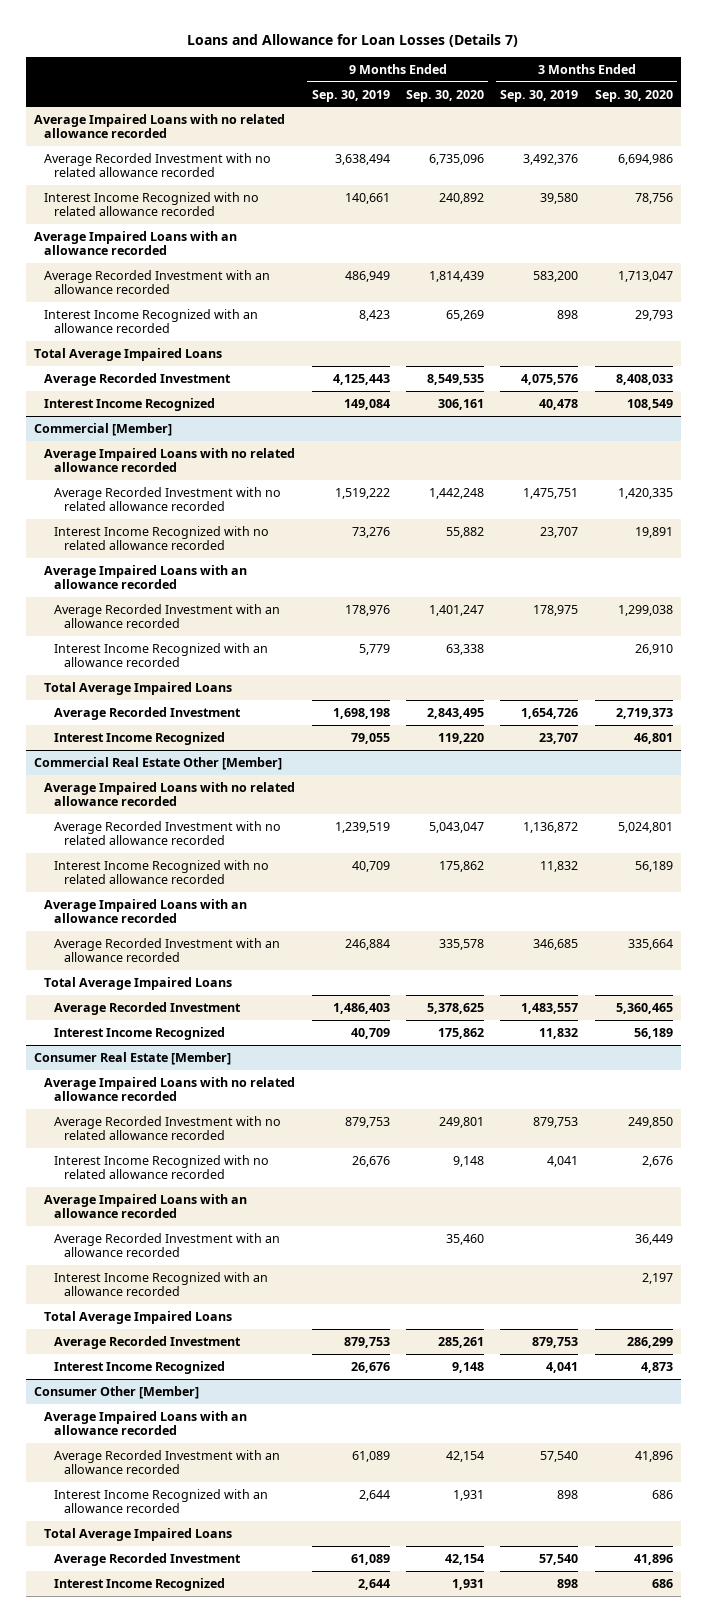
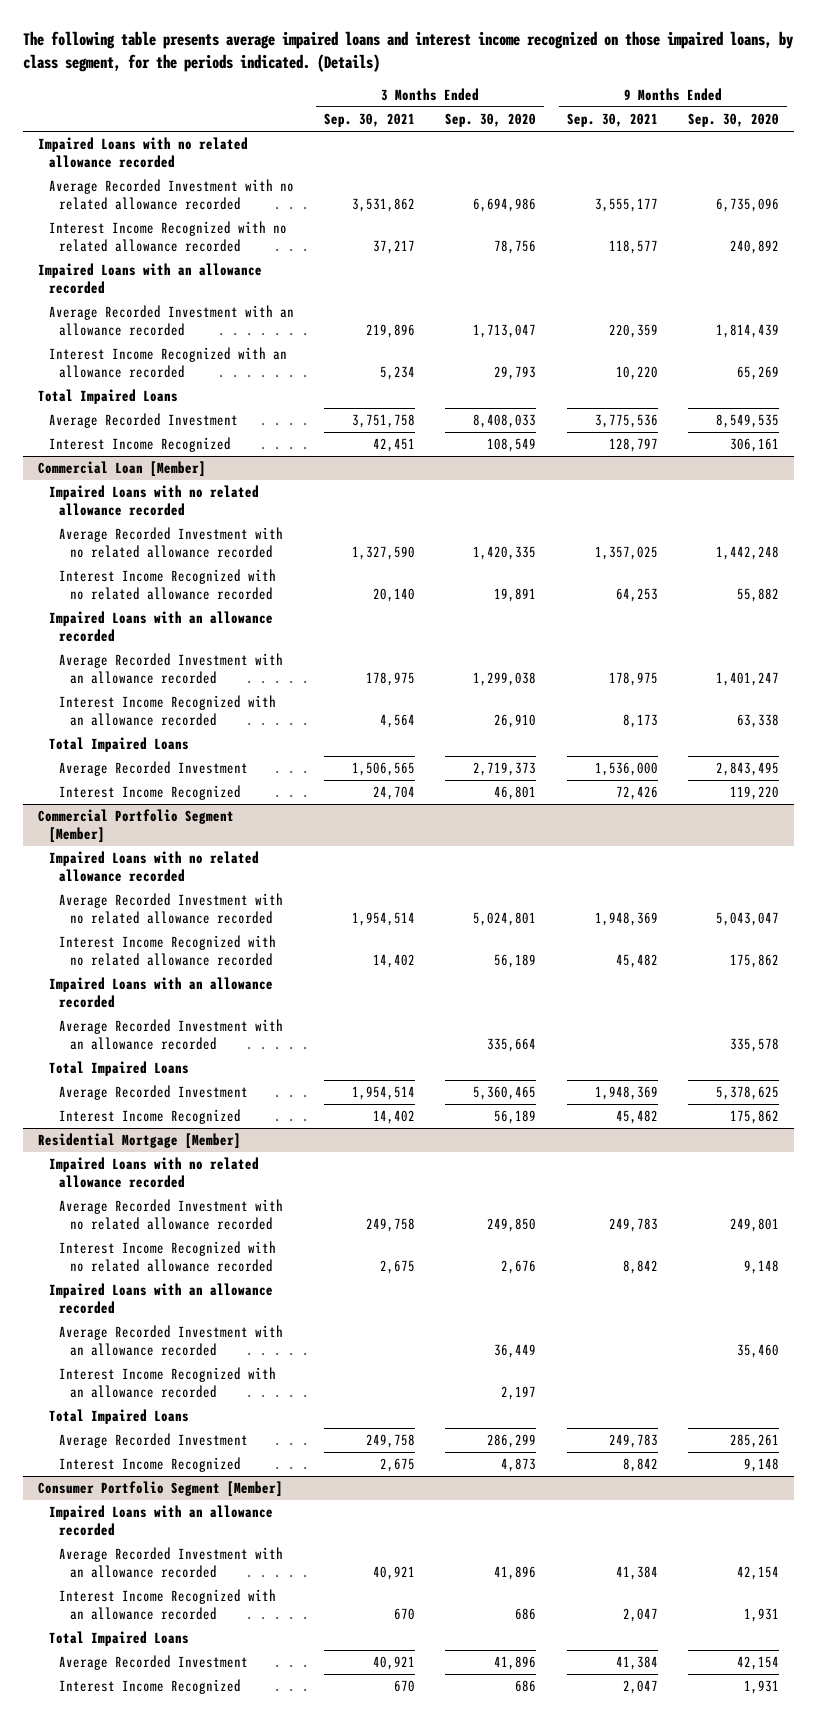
- Loans and Allowance for Loan Losses (Details 7)
+ The following table presents average impaired loans and interest income recognized on those impaired loans, by class segment, for the periods indicated. (Details)
- | 9 Months Ended Sep. 30, 2019 | 9 Months Ended Sep. 30, 2020 | 3 Months Ended Sep. 30, 2019 | 3 Months Ended Sep. 30, 2020
+ | 3 Months Ended Sep. 30, 2021 | 3 Months Ended Sep. 30, 2020 | 9 Months Ended Sep. 30, 2021 | 9 Months Ended Sep. 30, 2020
- Average Impaired Loans with no related allowance recorded
+ Impaired Loans with no related allowance recorded
- Average Impaired Loans with an allowance recorded
+ Impaired Loans with an allowance recorded
- Total Average Impaired Loans
+ Total Impaired Loans
- Commercial [Member]
- Average Impaired Loans with no related allowance recorded
+ Commercial Loan [Member]
+ Impaired Loans with no related allowance recorded
- Average Impaired Loans with an allowance recorded
+ Impaired Loans with an allowance recorded
- Total Average Impaired Loans
+ Total Impaired Loans
- Commercial Real Estate Other [Member]
- Average Impaired Loans with no related allowance recorded
+ Commercial Portfolio Segment [Member]
+ Impaired Loans with no related allowance recorded
- Average Impaired Loans with an allowance recorded
+ Impaired Loans with an allowance recorded
- Total Average Impaired Loans
+ Total Impaired Loans
- Consumer Real Estate [Member]
- Average Impaired Loans with no related allowance recorded
+ Residential Mortgage [Member]
+ Impaired Loans with no related allowance recorded
- Average Impaired Loans with an allowance recorded
+ Impaired Loans with an allowance recorded
- Total Average Impaired Loans
+ Total Impaired Loans
- Consumer Other [Member]
- Average Impaired Loans with an allowance recorded
+ Consumer Portfolio Segment [Member]
+ Impaired Loans with an allowance recorded
- Total Average Impaired Loans
+ Total Impaired Loans

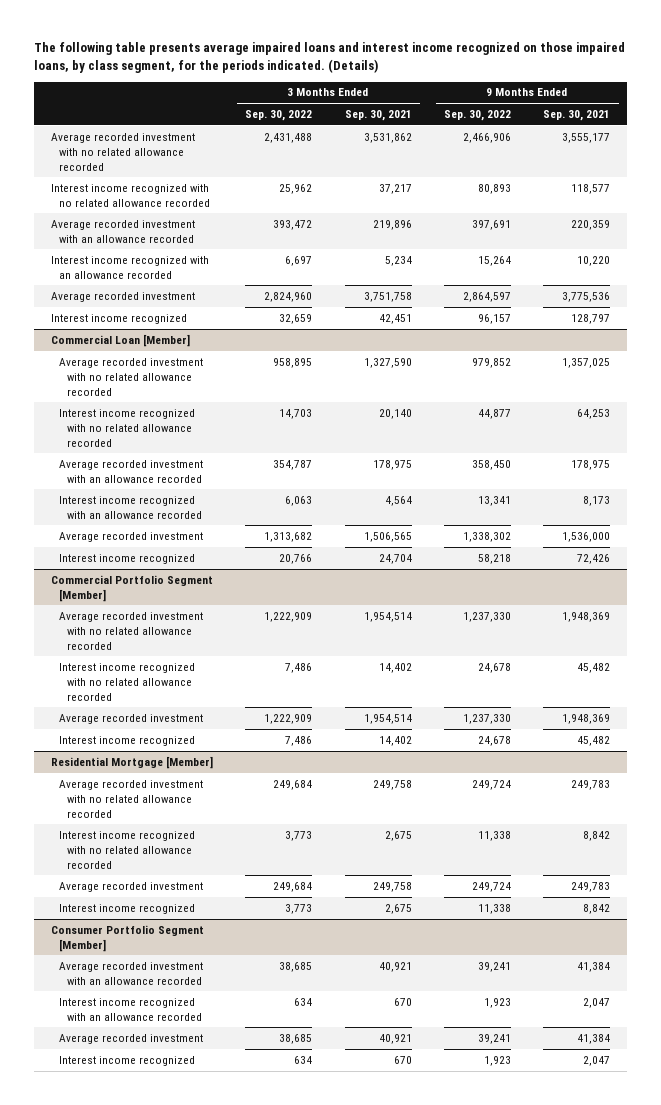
- | 3 Months Ended Sep. 30, 2021 | 3 Months Ended Sep. 30, 2020 | 9 Months Ended Sep. 30, 2021 | 9 Months Ended Sep. 30, 2020
+ | 3 Months Ended Sep. 30, 2022 | 3 Months Ended Sep. 30, 2021 | 9 Months Ended Sep. 30, 2022 | 9 Months Ended Sep. 30, 2021
- Impaired Loans with no related allowance recorded
- Average Recorded Investment with no related allowance recorded | 3,531,862 | 6,694,986 | 3,555,177 | 6,735,096
- Interest Income Recognized with no related allowance recorded | 37,217 | 78,756 | 118,577 | 240,892
- Impaired Loans with an allowance recorded
- Average Recorded Investment with an allowance recorded | 219,896 | 1,713,047 | 220,359 | 1,814,439
- Interest Income Recognized with an allowance recorded | 5,234 | 29,793 | 10,220 | 65,269
- Total Impaired Loans
- Average Recorded Investment | 3,751,758 | 8,408,033 | 3,775,536 | 8,549,535
- Interest Income Recognized | 42,451 | 108,549 | 128,797 | 306,161
+ Average recorded investment with no related allowance recorded | 2,431,488 | 3,531,862 | 2,466,906 | 3,555,177
+ Interest income recognized with no related allowance recorded | 25,962 | 37,217 | 80,893 | 118,577
+ Average recorded investment with an allowance recorded | 393,472 | 219,896 | 397,691 | 220,359
+ Interest income recognized with an allowance recorded | 6,697 | 5,234 | 15,264 | 10,220
+ Average recorded investment | 2,824,960 | 3,751,758 | 2,864,597 | 3,775,536
+ Interest income recognized | 32,659 | 42,451 | 96,157 | 128,797
@ Commercial Loan [Member]
- Impaired Loans with no related allowance recorded
- Average Recorded Investment with no related allowance recorded | 1,327,590 | 1,420,335 | 1,357,025 | 1,442,248
- Interest Income Recognized with no related allowance recorded | 20,140 | 19,891 | 64,253 | 55,882
- Impaired Loans with an allowance recorded
- Average Recorded Investment with an allowance recorded | 178,975 | 1,299,038 | 178,975 | 1,401,247
- Interest Income Recognized with an allowance recorded | 4,564 | 26,910 | 8,173 | 63,338
- Total Impaired Loans
- Average Recorded Investment | 1,506,565 | 2,719,373 | 1,536,000 | 2,843,495
- Interest Income Recognized | 24,704 | 46,801 | 72,426 | 119,220
+ Average recorded investment with no related allowance recorded | 958,895 | 1,327,590 | 979,852 | 1,357,025
+ Interest income recognized with no related allowance recorded | 14,703 | 20,140 | 44,877 | 64,253
+ Average recorded investment with an allowance recorded | 354,787 | 178,975 | 358,450 | 178,975
+ Interest income recognized with an allowance recorded | 6,063 | 4,564 | 13,341 | 8,173
+ Average recorded investment | 1,313,682 | 1,506,565 | 1,338,302 | 1,536,000
+ Interest income recognized | 20,766 | 24,704 | 58,218 | 72,426
@ Commercial Portfolio Segment [Member]
- Impaired Loans with no related allowance recorded
- Average Recorded Investment with no related allowance recorded | 1,954,514 | 5,024,801 | 1,948,369 | 5,043,047
- Interest Income Recognized with no related allowance recorded | 14,402 | 56,189 | 45,482 | 175,862
- Impaired Loans with an allowance recorded
- Average Recorded Investment with an allowance recorded | | 335,664 | | 335,578
- Total Impaired Loans
- Average Recorded Investment | 1,954,514 | 5,360,465 | 1,948,369 | 5,378,625
- Interest Income Recognized | 14,402 | 56,189 | 45,482 | 175,862
+ Average recorded investment with no related allowance recorded | 1,222,909 | 1,954,514 | 1,237,330 | 1,948,369
+ Interest income recognized with no related allowance recorded | 7,486 | 14,402 | 24,678 | 45,482
+ Average recorded investment | 1,222,909 | 1,954,514 | 1,237,330 | 1,948,369
+ Interest income recognized | 7,486 | 14,402 | 24,678 | 45,482
@ Residential Mortgage [Member]
- Impaired Loans with no related allowance recorded
- Average Recorded Investment with no related allowance recorded | 249,758 | 249,850 | 249,783 | 249,801
- Interest Income Recognized with no related allowance recorded | 2,675 | 2,676 | 8,842 | 9,148
- Impaired Loans with an allowance recorded
- Average Recorded Investment with an allowance recorded | | 36,449 | | 35,460
- Interest Income Recognized with an allowance recorded | | 2,197 | |
- Total Impaired Loans
- Average Recorded Investment | 249,758 | 286,299 | 249,783 | 285,261
- Interest Income Recognized | 2,675 | 4,873 | 8,842 | 9,148
+ Average recorded investment with no related allowance recorded | 249,684 | 249,758 | 249,724 | 249,783
+ Interest income recognized with no related allowance recorded | 3,773 | 2,675 | 11,338 | 8,842
+ Average recorded investment | 249,684 | 249,758 | 249,724 | 249,783
+ Interest income recognized | 3,773 | 2,675 | 11,338 | 8,842
@ Consumer Portfolio Segment [Member]
- Impaired Loans with an allowance recorded
- Average Recorded Investment with an allowance recorded | 40,921 | 41,896 | 41,384 | 42,154
- Interest Income Recognized with an allowance recorded | 670 | 686 | 2,047 | 1,931
- Total Impaired Loans
- Average Recorded Investment | 40,921 | 41,896 | 41,384 | 42,154
- Interest Income Recognized | 670 | 686 | 2,047 | 1,931
+ Average recorded investment with an allowance recorded | 38,685 | 40,921 | 39,241 | 41,384
+ Interest income recognized with an allowance recorded | 634 | 670 | 1,923 | 2,047
+ Average recorded investment | 38,685 | 40,921 | 39,241 | 41,384
+ Interest income recognized | 634 | 670 | 1,923 | 2,047

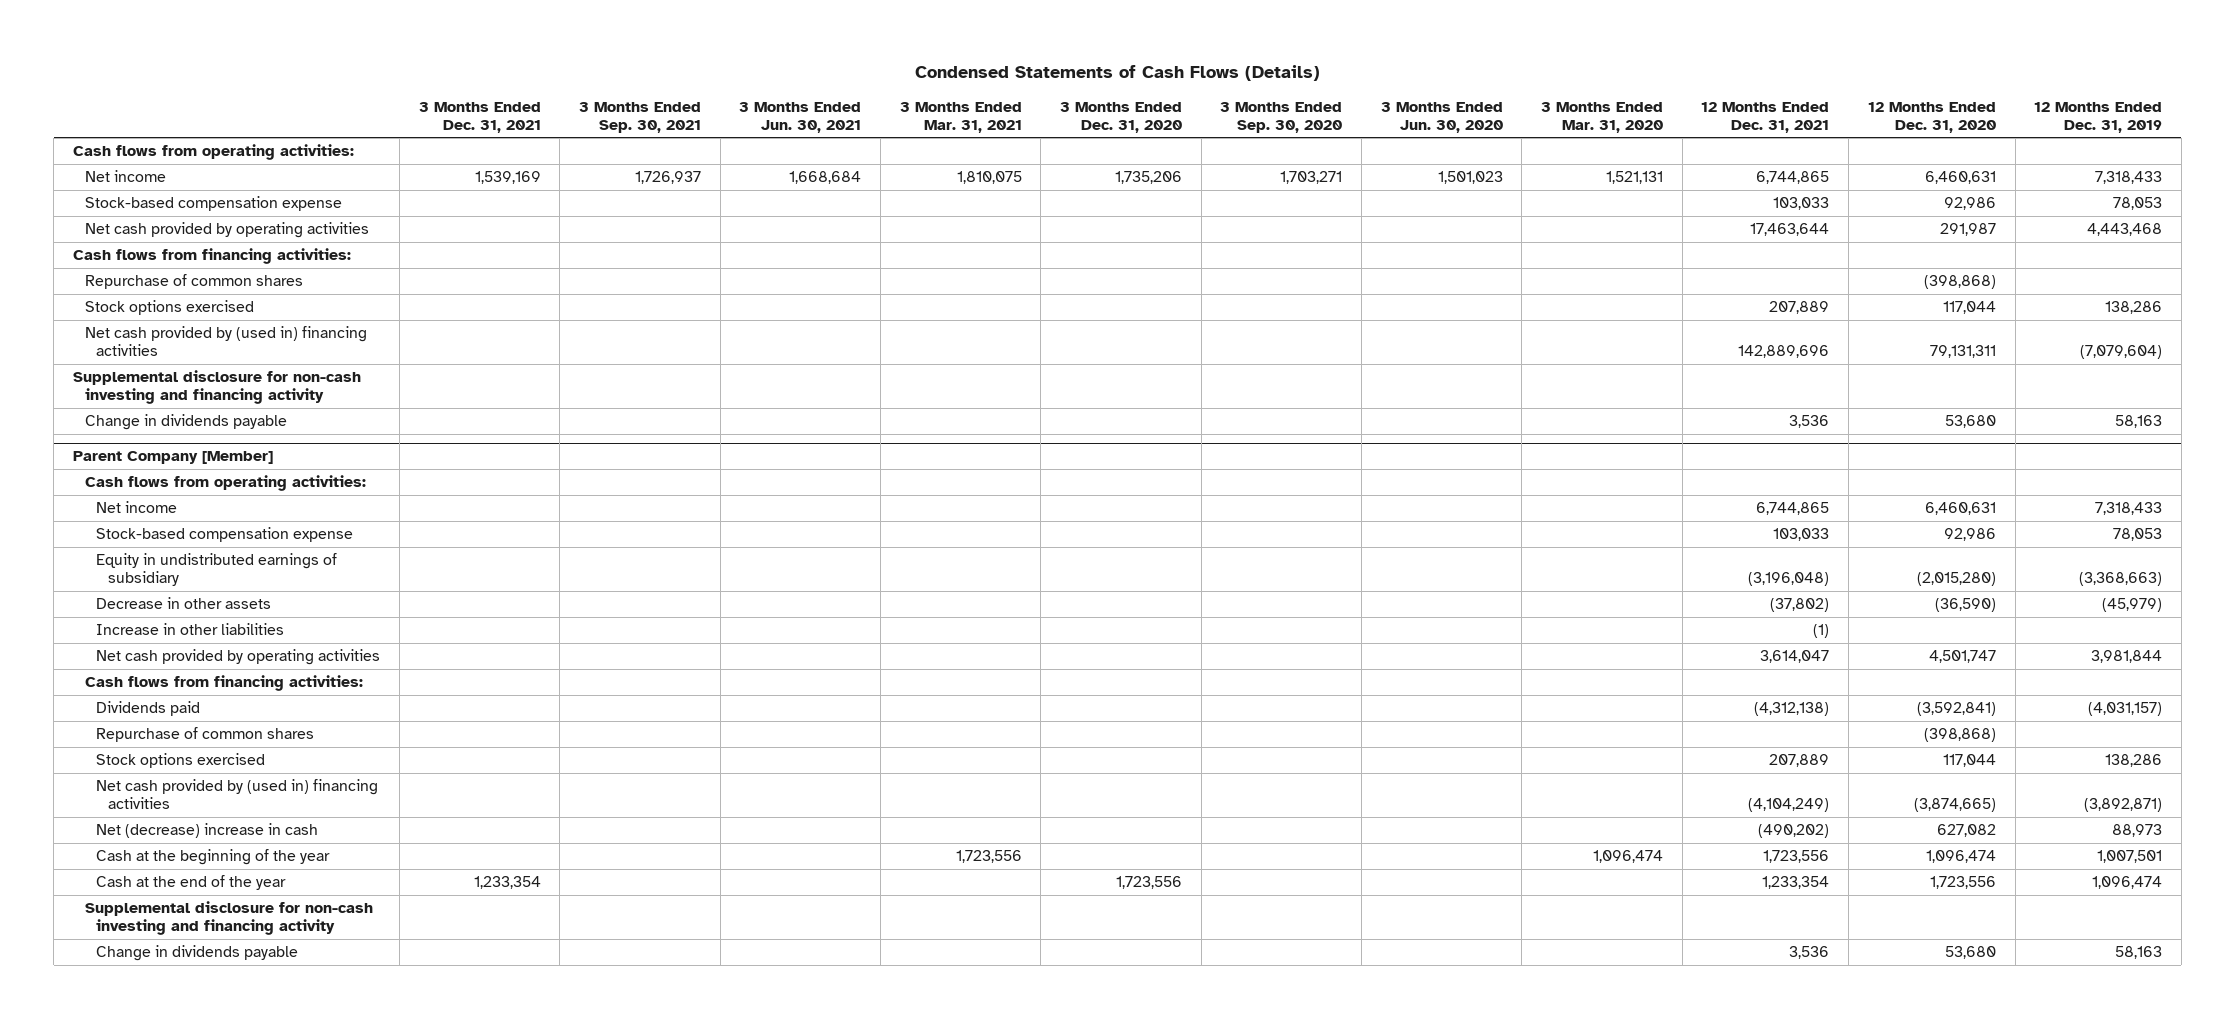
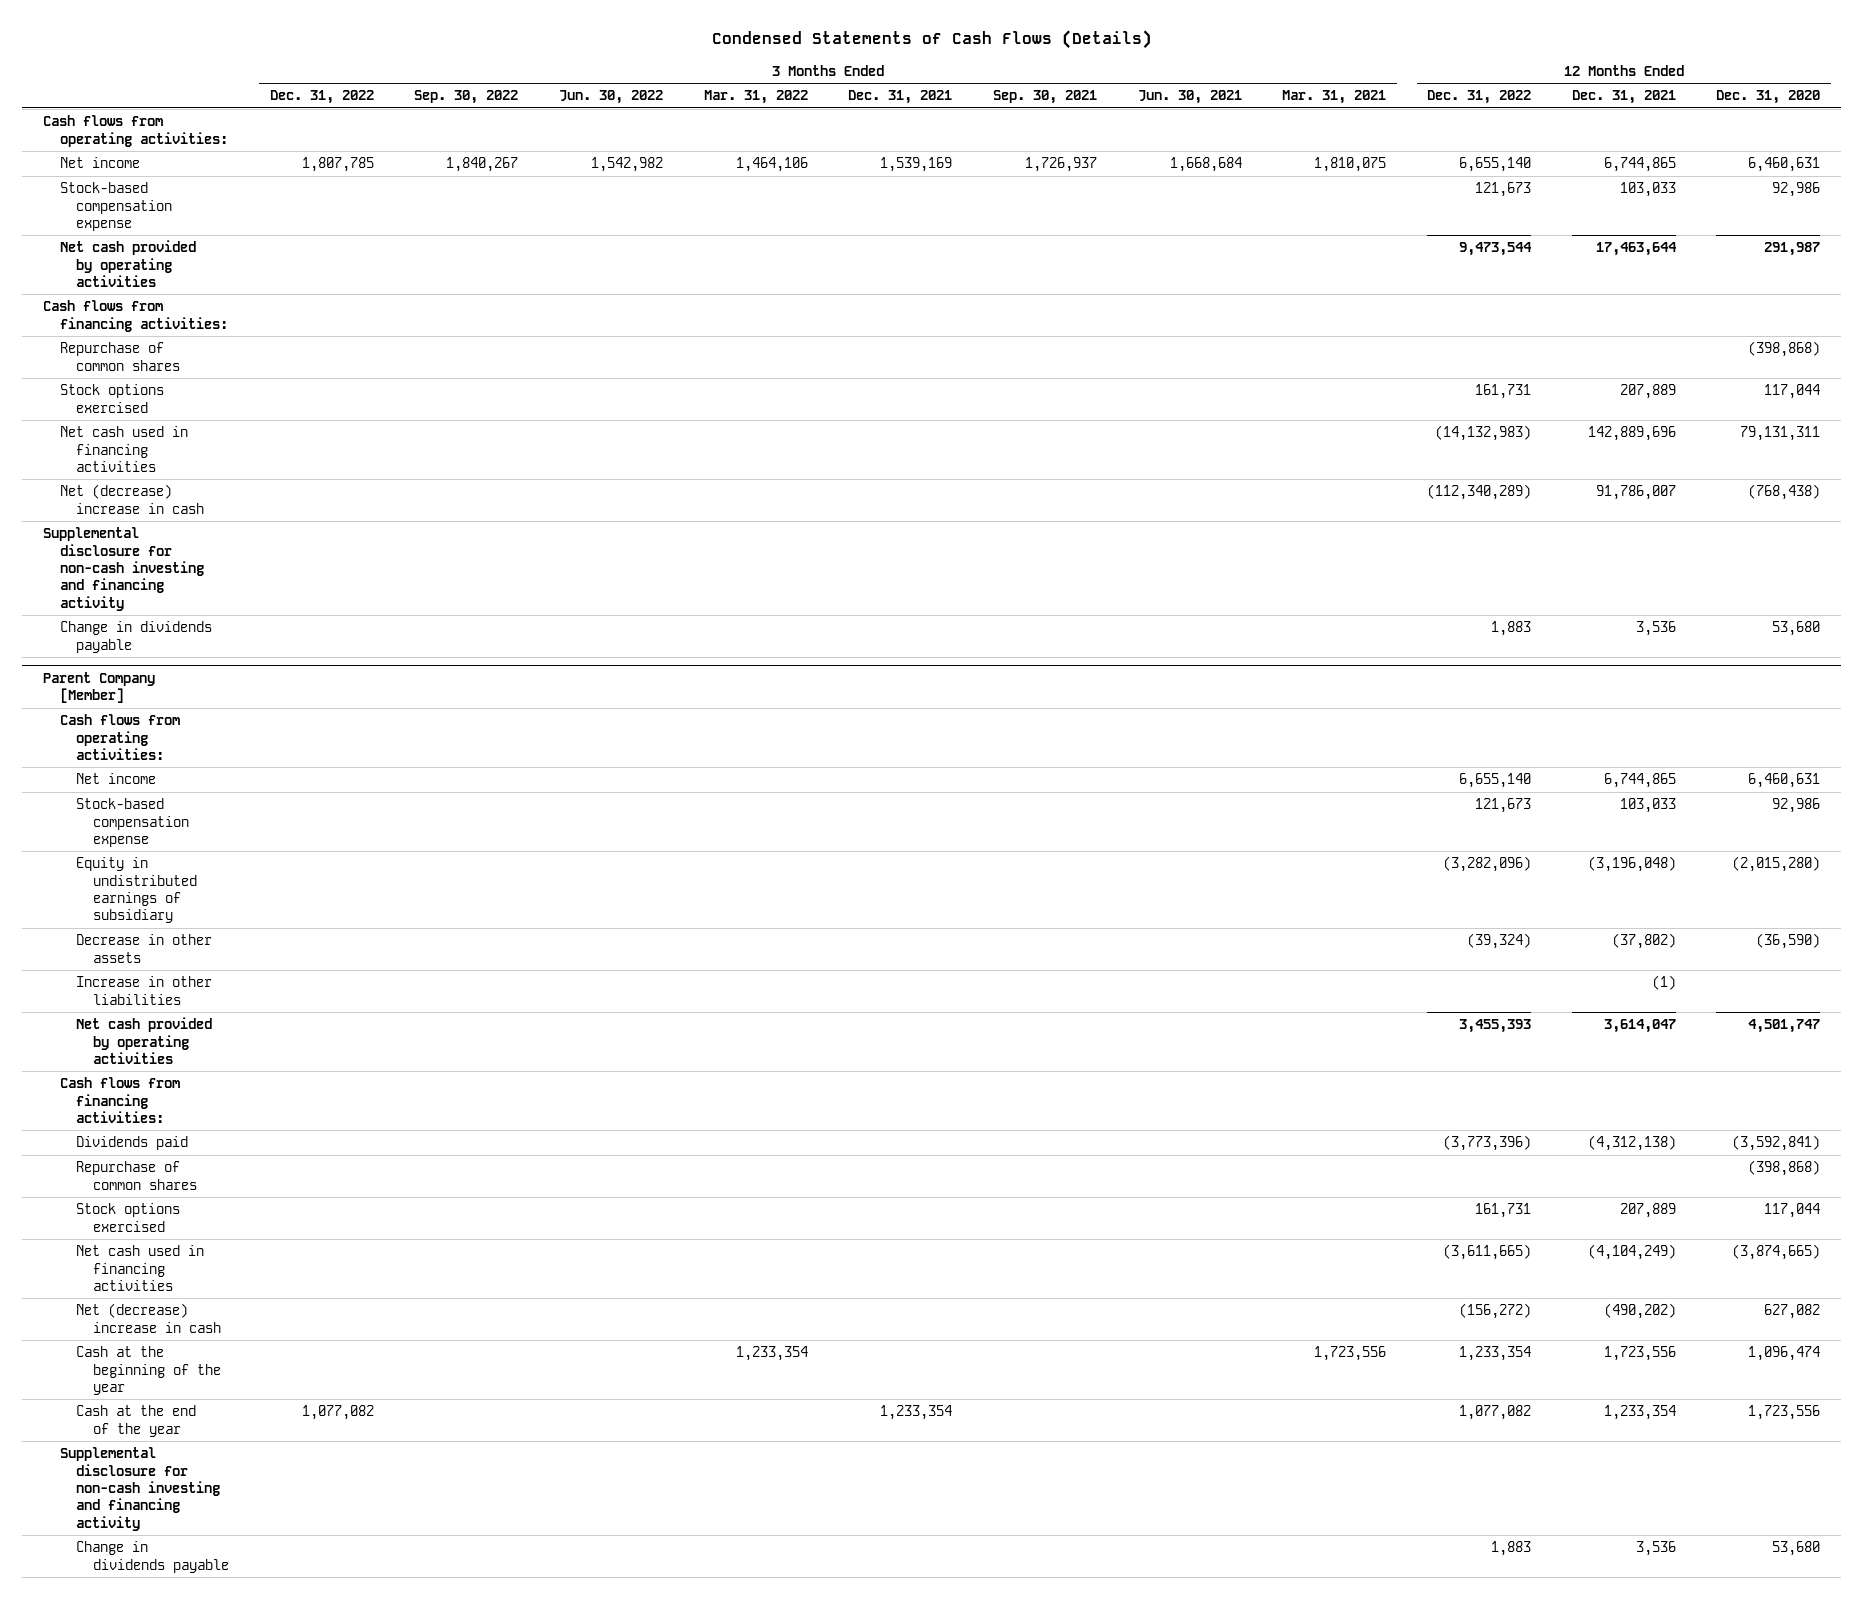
- | 3 Months Ended Dec. 31, 2021 | 3 Months Ended Sep. 30, 2021 | 3 Months Ended Jun. 30, 2021 | 3 Months Ended Mar. 31, 2021 | 3 Months Ended Dec. 31, 2020 | 3 Months Ended Sep. 30, 2020 | 3 Months Ended Jun. 30, 2020 | 3 Months Ended Mar. 31, 2020 | 12 Months Ended Dec. 31, 2021 | 12 Months Ended Dec. 31, 2020 | 12 Months Ended Dec. 31, 2019
+ | 3 Months Ended Dec. 31, 2022 | 3 Months Ended Sep. 30, 2022 | 3 Months Ended Jun. 30, 2022 | 3 Months Ended Mar. 31, 2022 | 3 Months Ended Dec. 31, 2021 | 3 Months Ended Sep. 30, 2021 | 3 Months Ended Jun. 30, 2021 | 3 Months Ended Mar. 31, 2021 | 12 Months Ended Dec. 31, 2022 | 12 Months Ended Dec. 31, 2021 | 12 Months Ended Dec. 31, 2020
- Net cash provided by (used in) financing activities | | | | | | | | | 142,889,696 | 79,131,311 | (7,079,604)
+ Net cash used in financing activities | | | | | | | | | (14,132,983) | 142,889,696 | 79,131,311
+ Net (decrease) increase in cash | | | | | | | | | (112,340,289) | 91,786,007 | (768,438)
@ Parent Company [Member]
- Net cash provided by (used in) financing activities | | | | | | | | | (4,104,249) | (3,874,665) | (3,892,871)
+ Net cash used in financing activities | | | | | | | | | (3,611,665) | (4,104,249) | (3,874,665)

